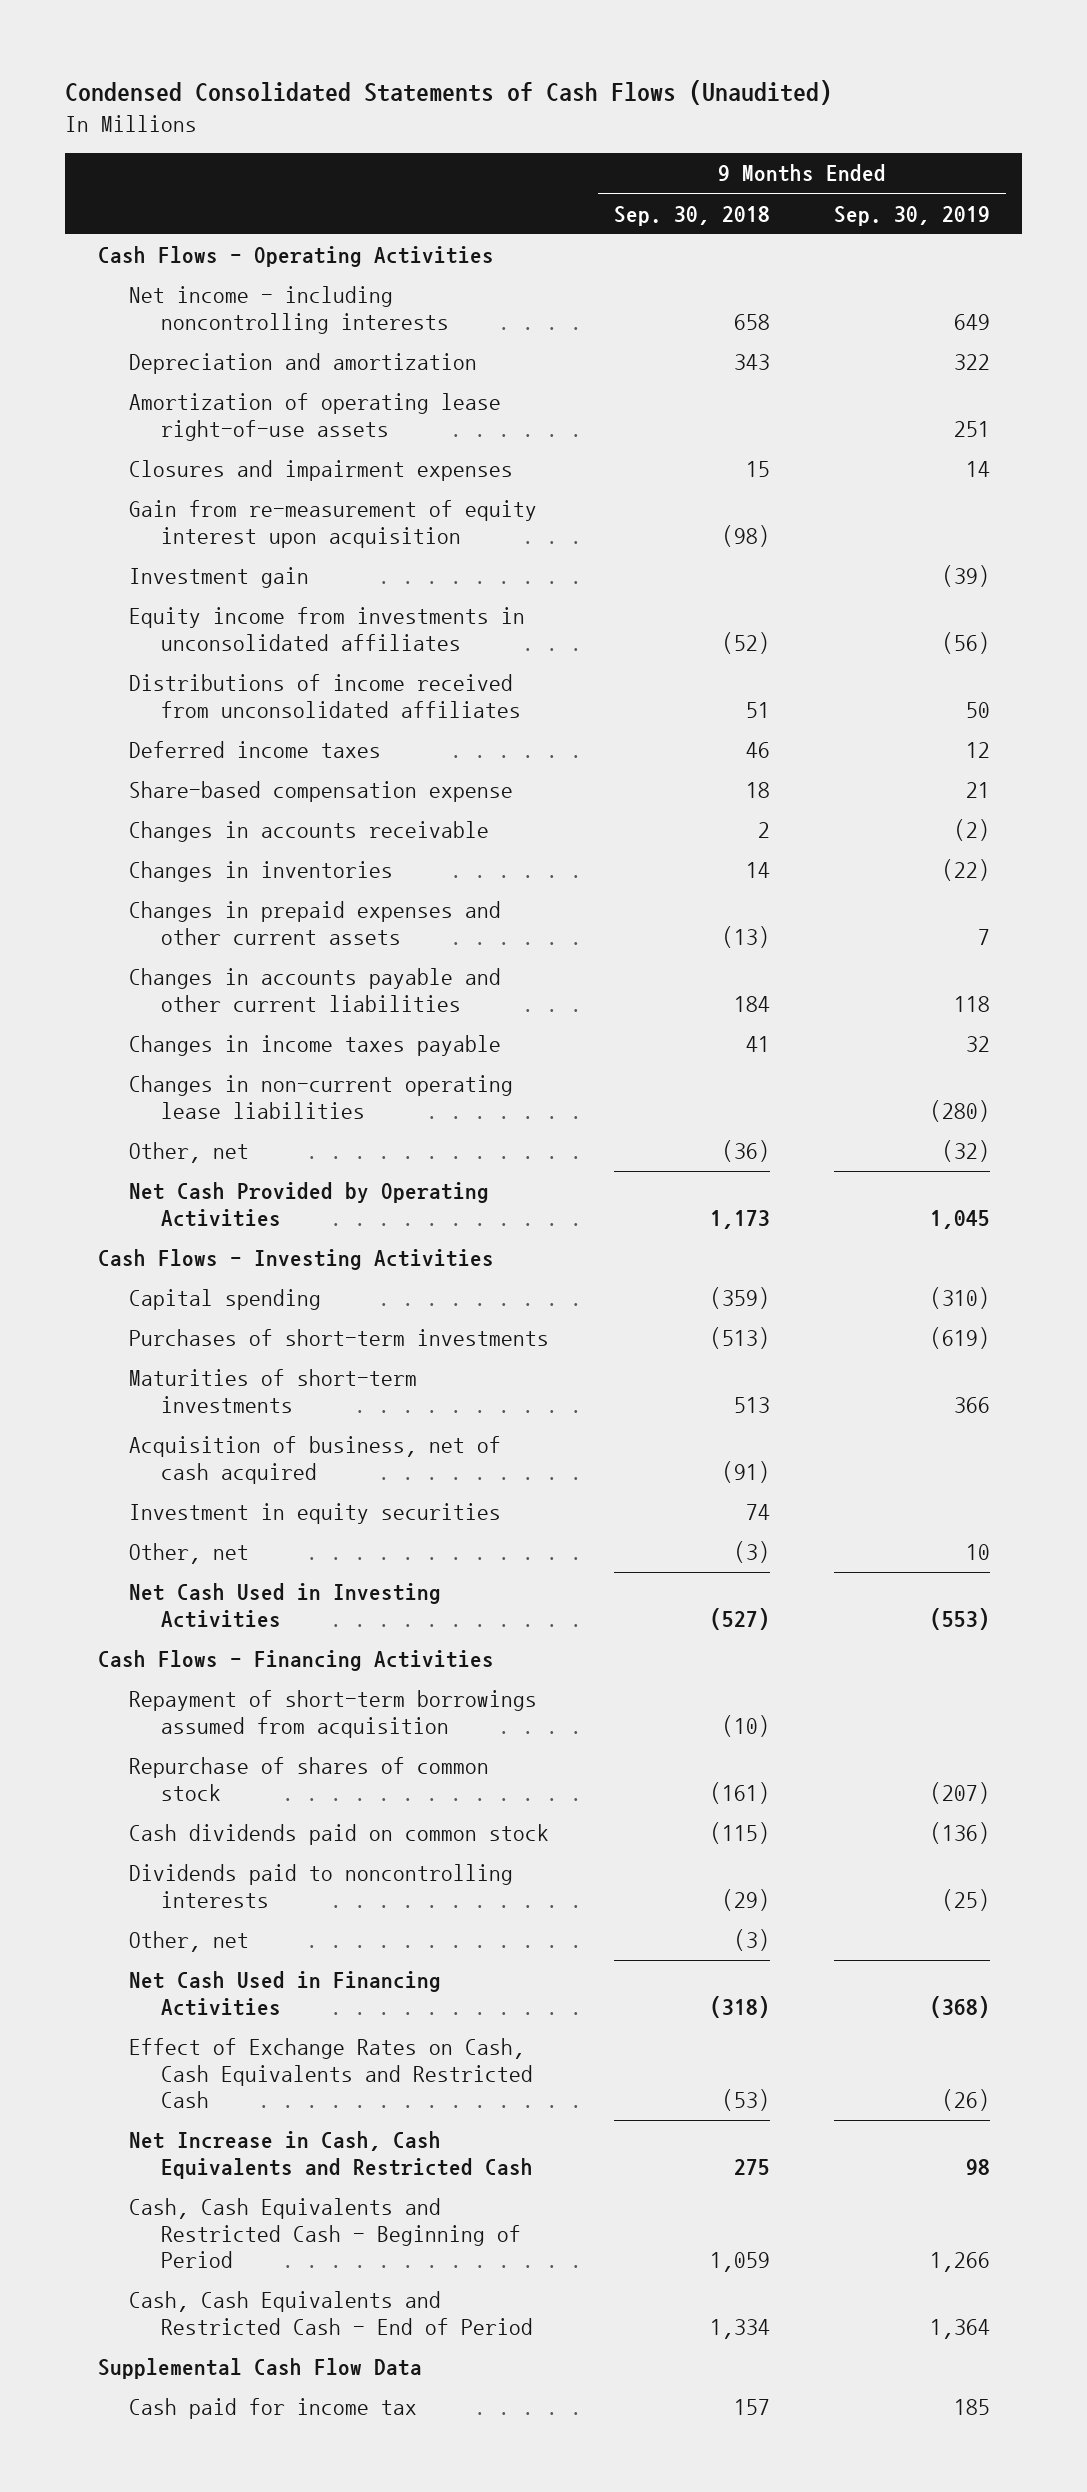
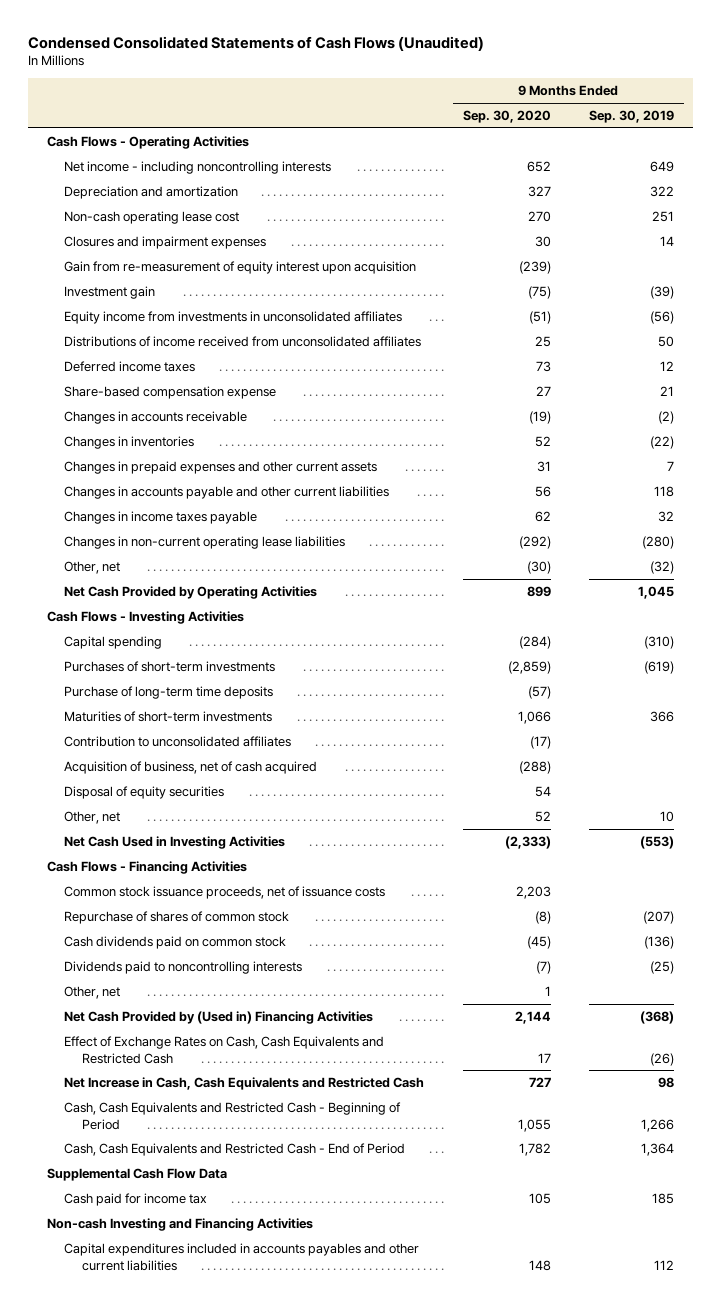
- | 9 Months Ended Sep. 30, 2018 | 9 Months Ended Sep. 30, 2019
+ | 9 Months Ended Sep. 30, 2020 | 9 Months Ended Sep. 30, 2019
- Amortization of operating lease right-of-use assets | | 251
+ Non-cash operating lease cost | 270 | 251
+ Purchase of long-term time deposits | (57) |
+ Contribution to unconsolidated affiliates | (17) |
- Investment in equity securities | 74 |
+ Disposal of equity securities | 54 |
- Repayment of short-term borrowings assumed from acquisition | (10) |
+ Common stock issuance proceeds, net of issuance costs | 2,203 |
- Net Cash Used in Financing Activities | (318) | (368)
+ Net Cash Provided by (Used in) Financing Activities | 2,144 | (368)
+ Non-cash Investing and Financing Activities
+ Capital expenditures included in accounts payables and other current liabilities | 148 | 112

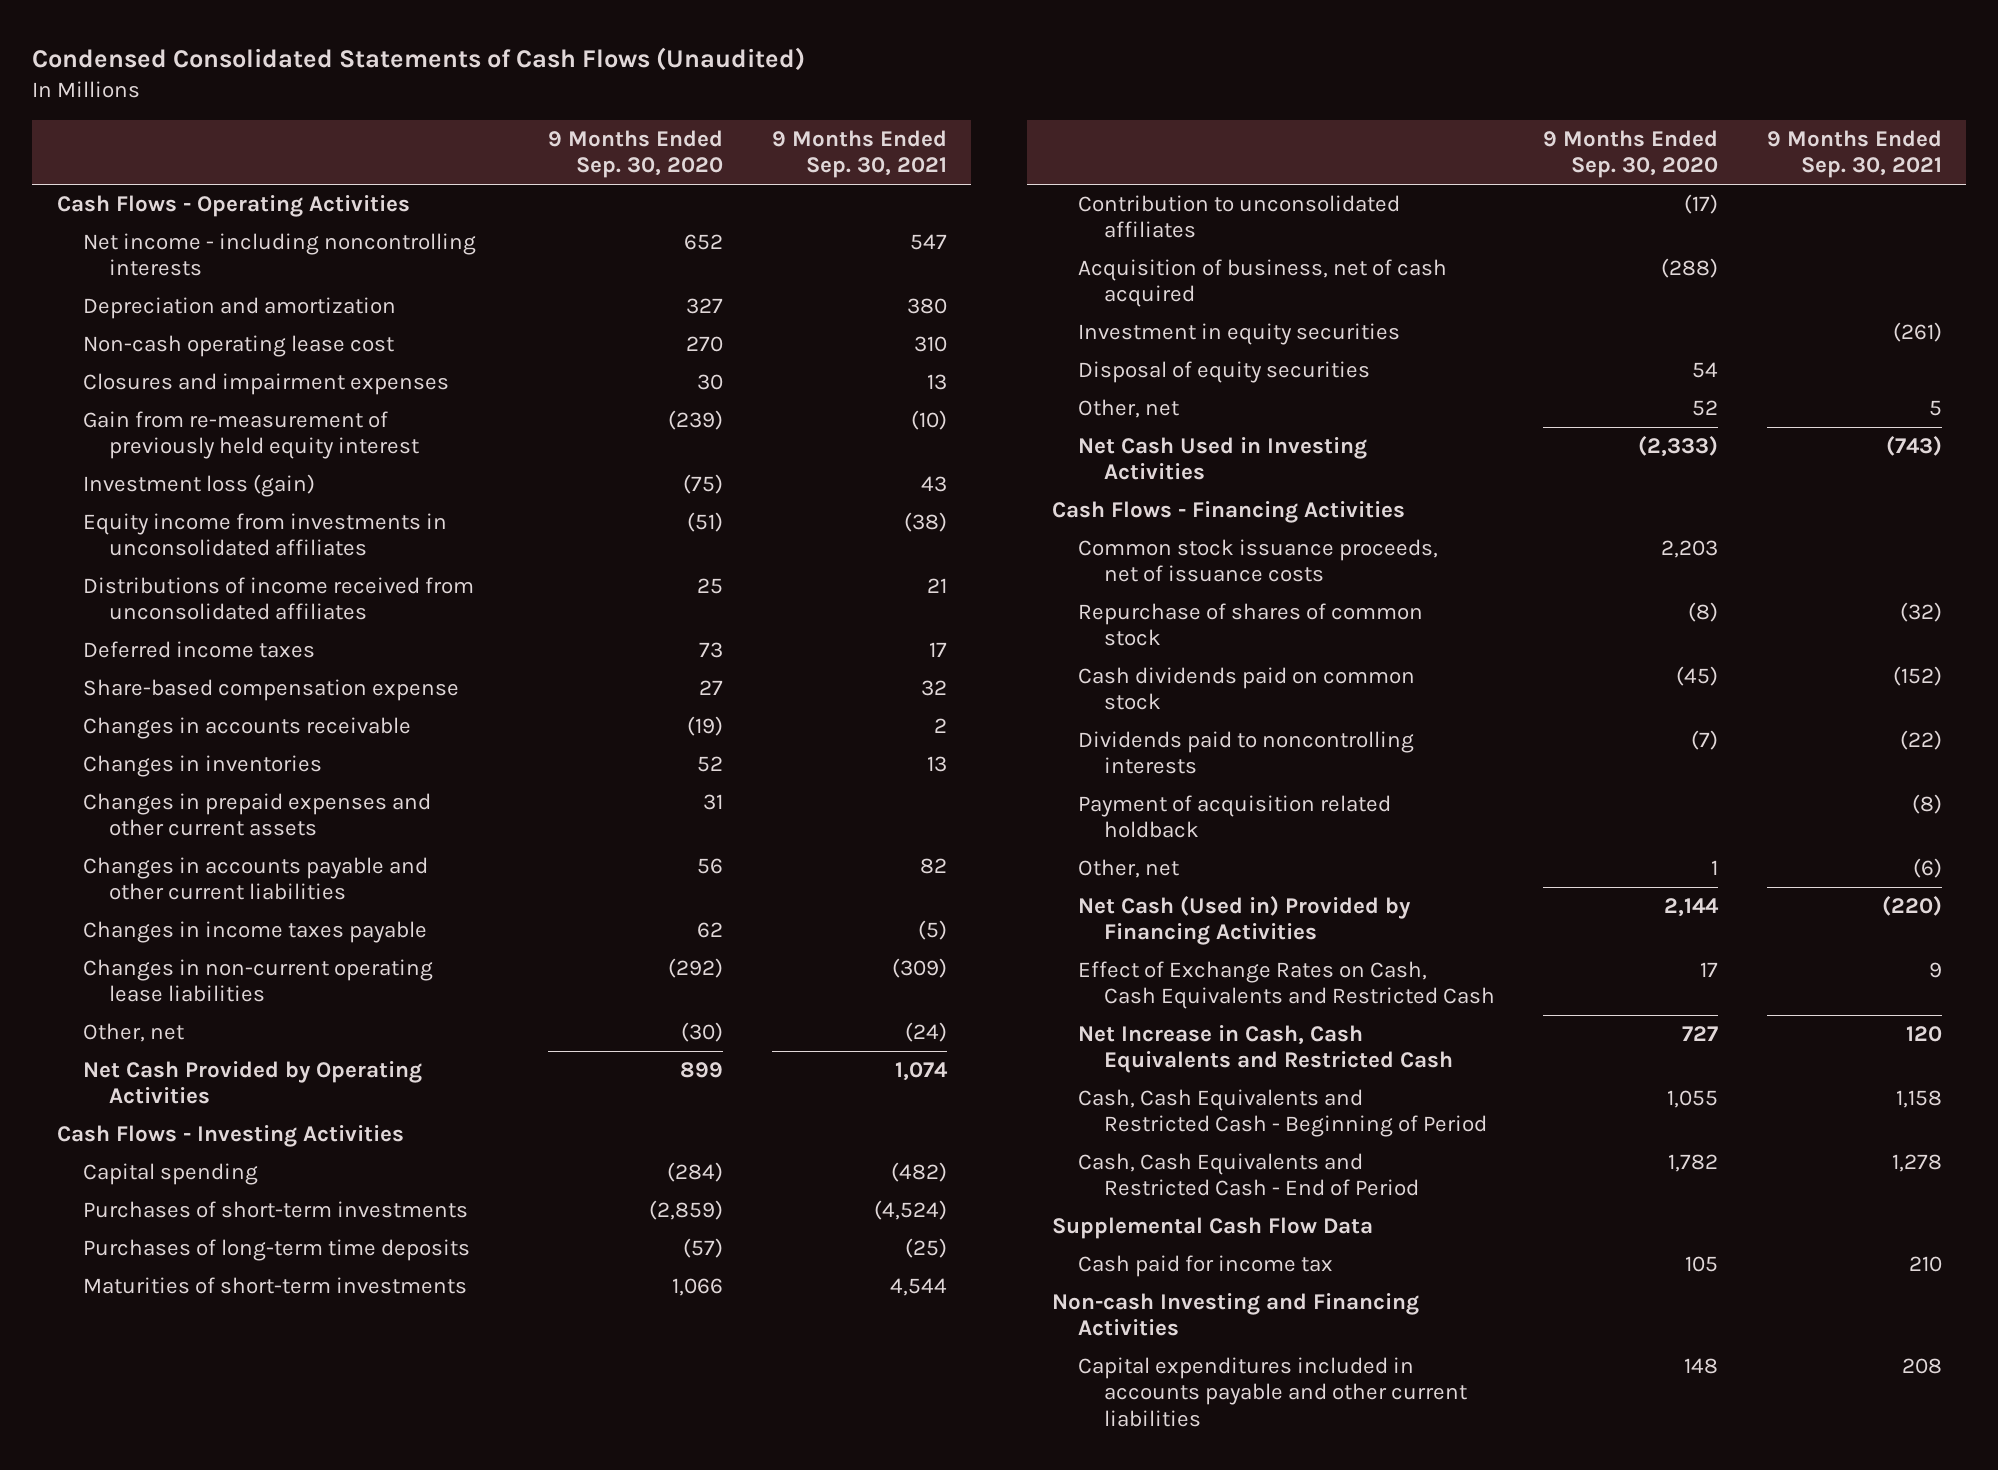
- | 9 Months Ended Sep. 30, 2020 | 9 Months Ended Sep. 30, 2019
+ | 9 Months Ended Sep. 30, 2020 | 9 Months Ended Sep. 30, 2021
- Gain from re-measurement of equity interest upon acquisition | (239) |
- Investment gain | (75) | (39)
+ Gain from re-measurement of previously held equity interest | (239) | (10)
+ Investment loss (gain) | (75) | 43
- Purchase of long-term time deposits | (57) |
+ Purchases of long-term time deposits | (57) | (25)
+ Investment in equity securities | | (261)
+ Payment of acquisition related holdback | | (8)
- Net Cash Provided by (Used in) Financing Activities | 2,144 | (368)
+ Net Cash (Used in) Provided by Financing Activities | 2,144 | (220)
- Capital expenditures included in accounts payables and other current liabilities | 148 | 112
+ Capital expenditures included in accounts payable and other current liabilities | 148 | 208

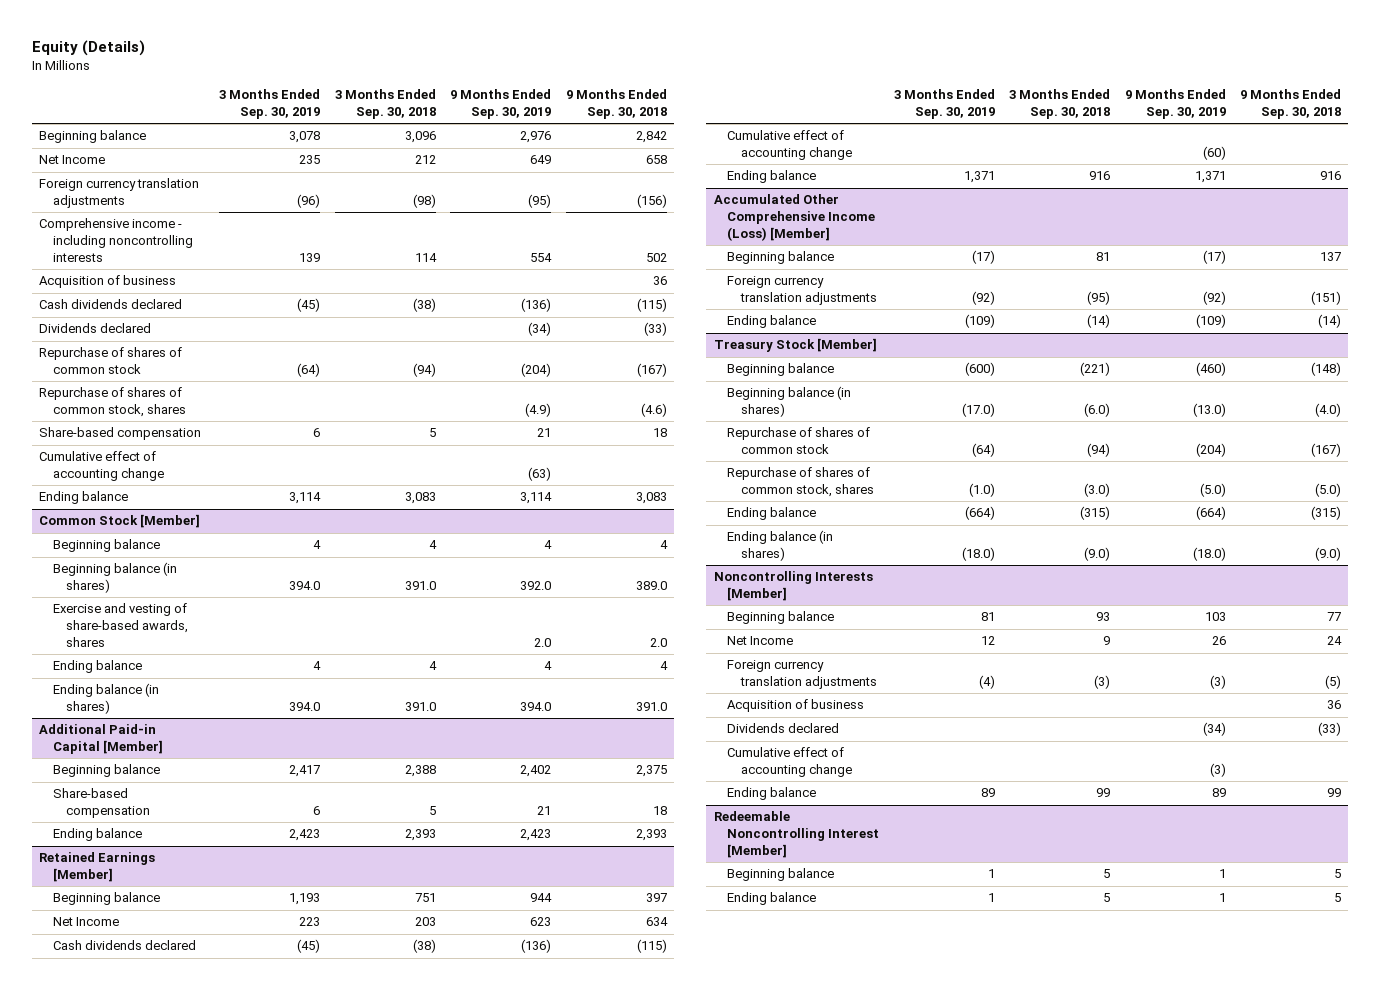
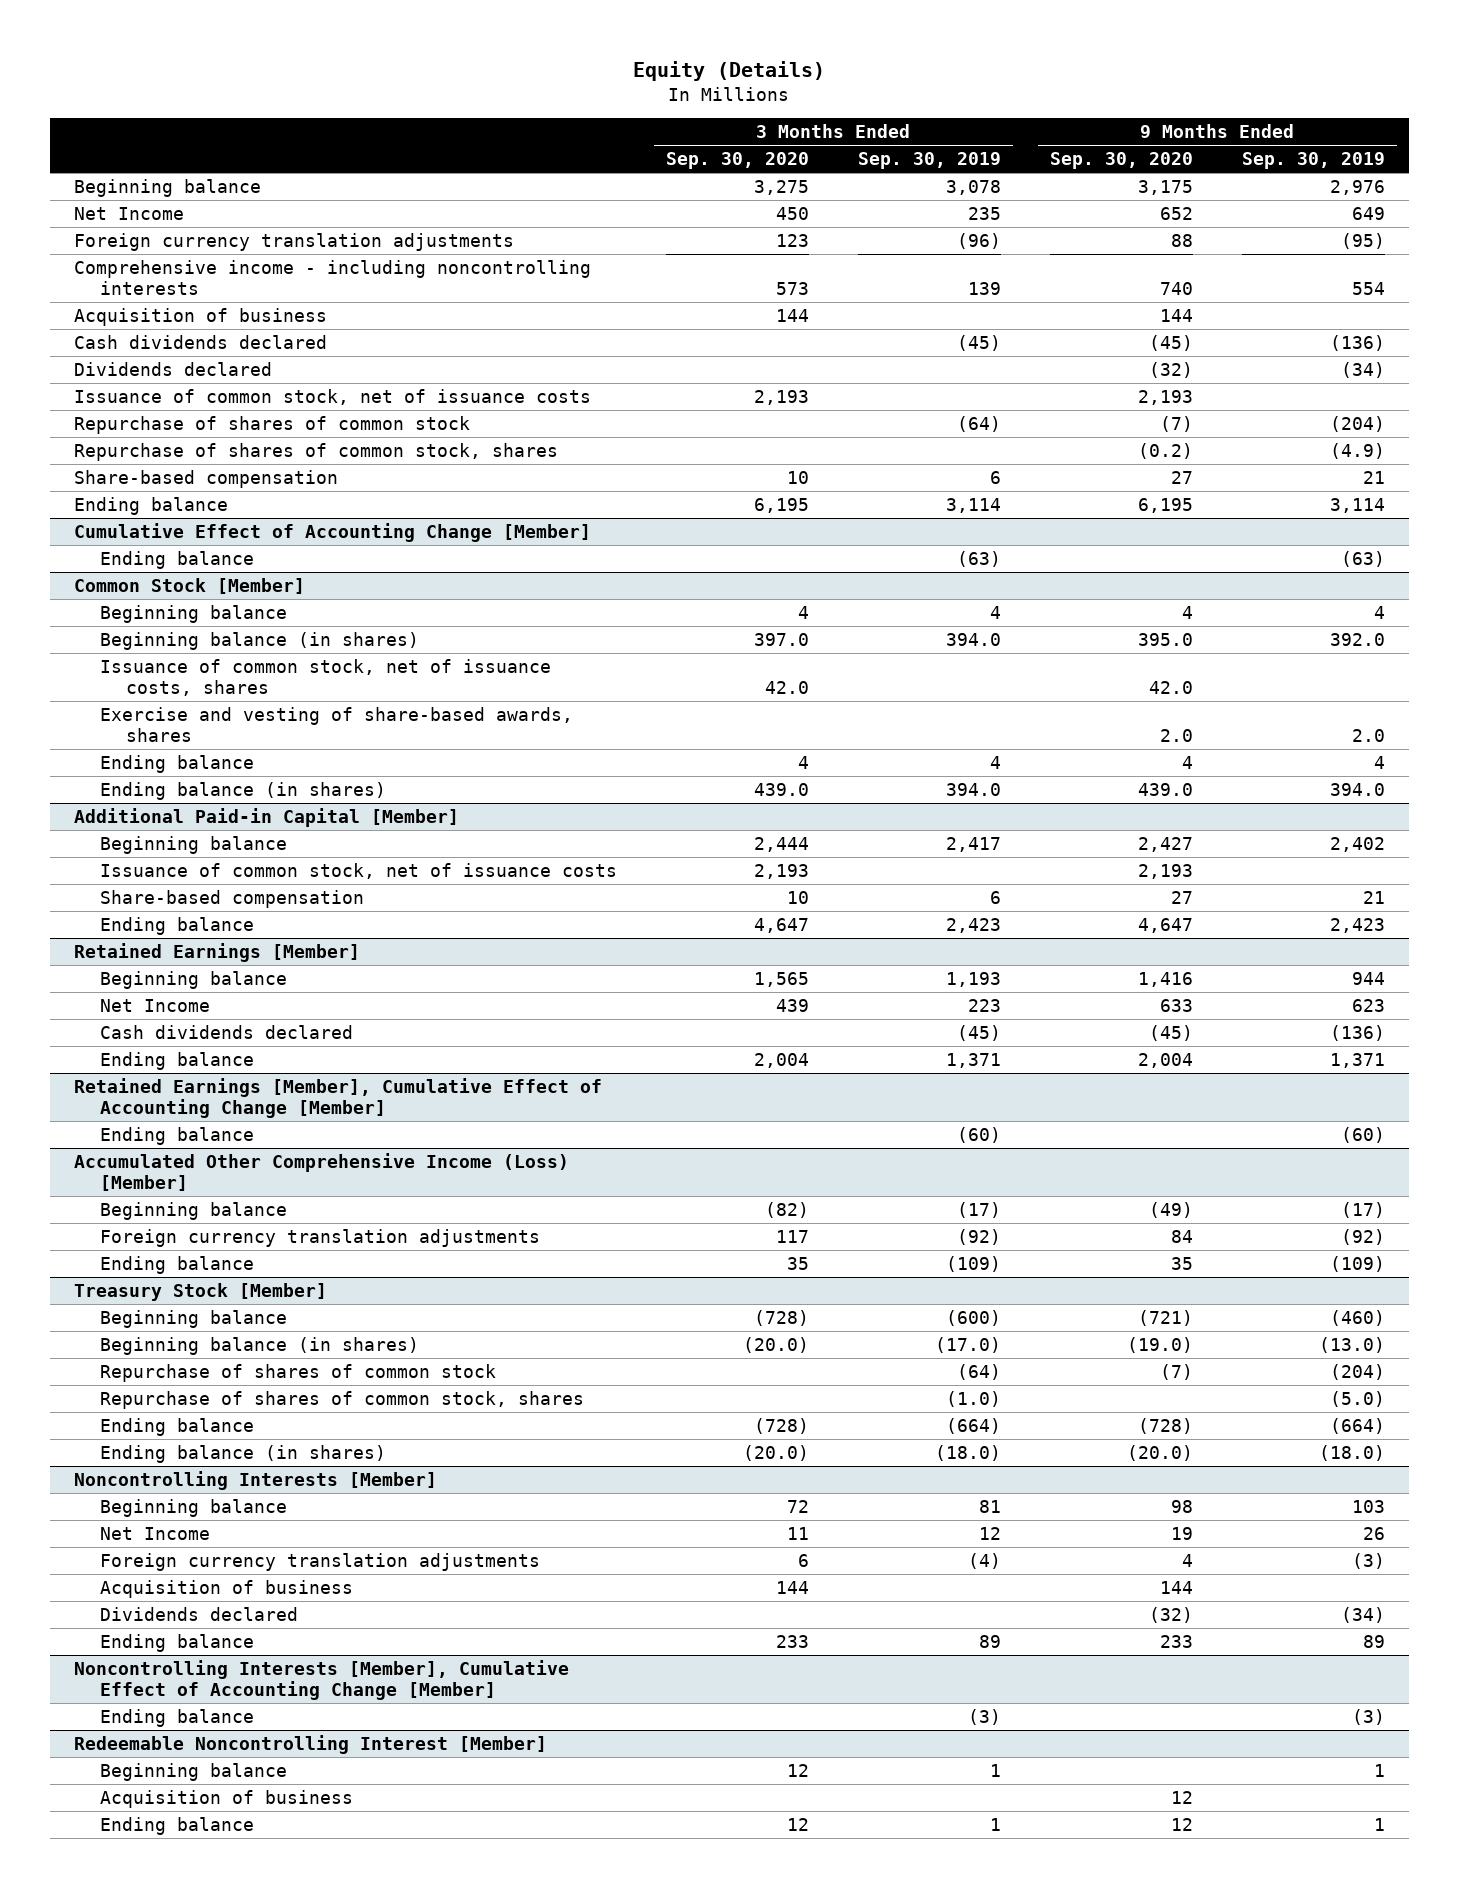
- | 3 Months Ended Sep. 30, 2019 | 3 Months Ended Sep. 30, 2018 | 9 Months Ended Sep. 30, 2019 | 9 Months Ended Sep. 30, 2018
+ | 3 Months Ended Sep. 30, 2020 | 3 Months Ended Sep. 30, 2019 | 9 Months Ended Sep. 30, 2020 | 9 Months Ended Sep. 30, 2019
+ Issuance of common stock, net of issuance costs | 2,193 | | 2,193 |
- Cumulative effect of accounting change | | | (63) |
+ Cumulative Effect of Accounting Change [Member]
+ Ending balance | | (63) | | (63)
@ Common Stock [Member]
+ Issuance of common stock, net of issuance costs, shares | 42.0 | | 42.0 |
@ Additional Paid-in Capital [Member]
+ Issuance of common stock, net of issuance costs | 2,193 | | 2,193 |
@ Retained Earnings [Member]
- Cumulative effect of accounting change | | | (60) |
+ Retained Earnings [Member], Cumulative Effect of Accounting Change [Member]
+ Ending balance | | (60) | | (60)
@ Noncontrolling Interests [Member]
- Cumulative effect of accounting change | | | (3) |
+ Noncontrolling Interests [Member], Cumulative Effect of Accounting Change [Member]
+ Ending balance | | (3) | | (3)
@ Redeemable Noncontrolling Interest [Member]
+ Acquisition of business | | | 12 |

